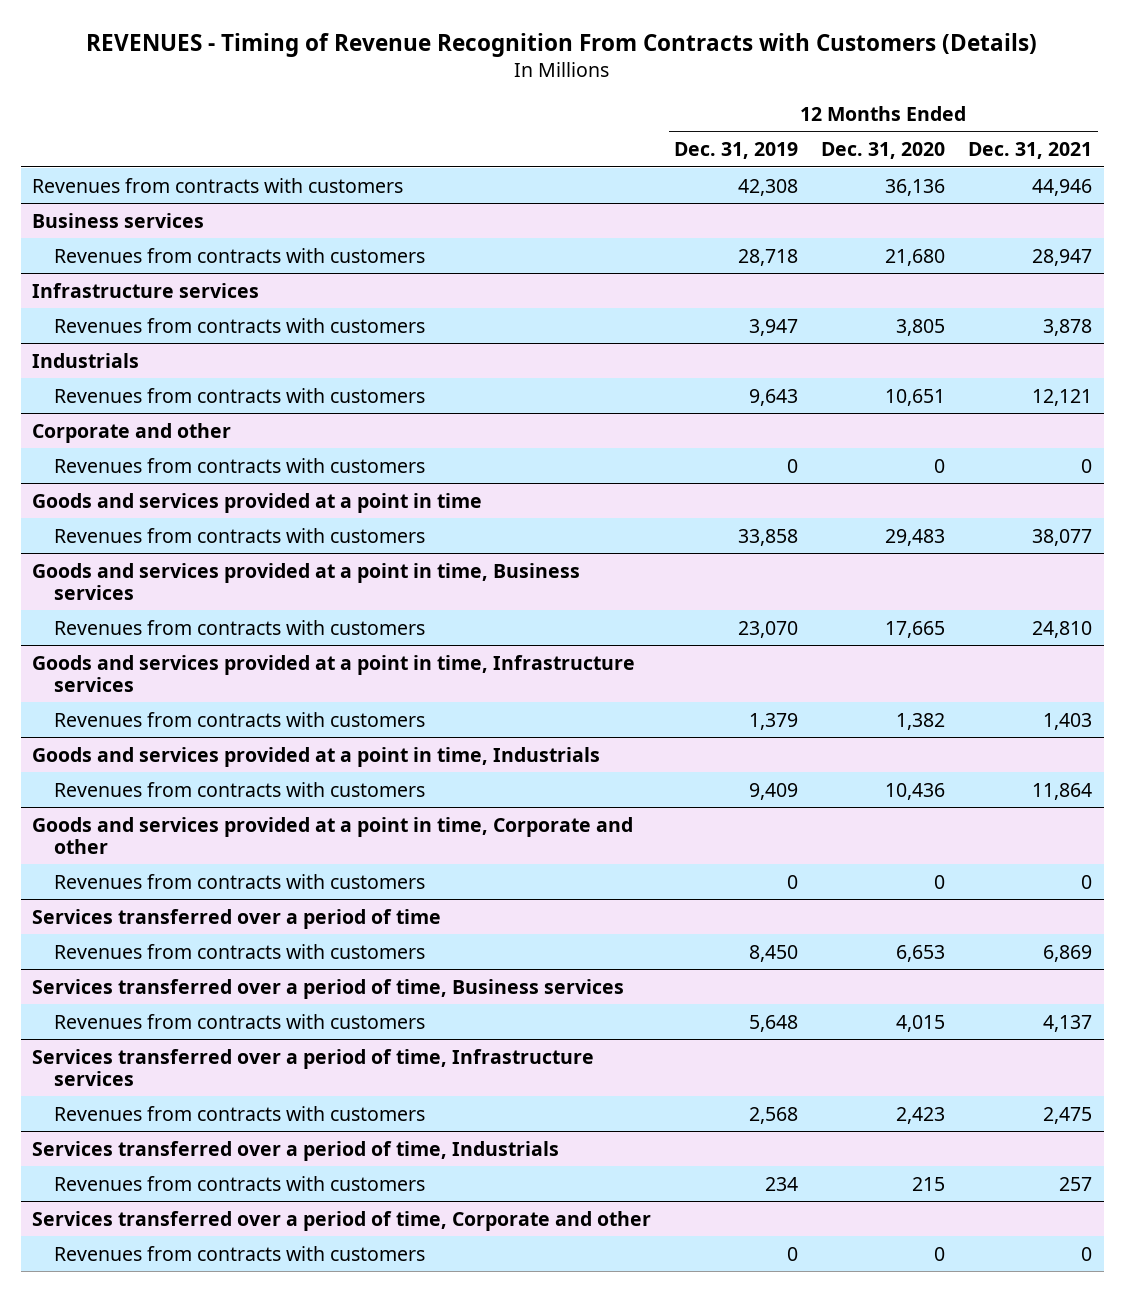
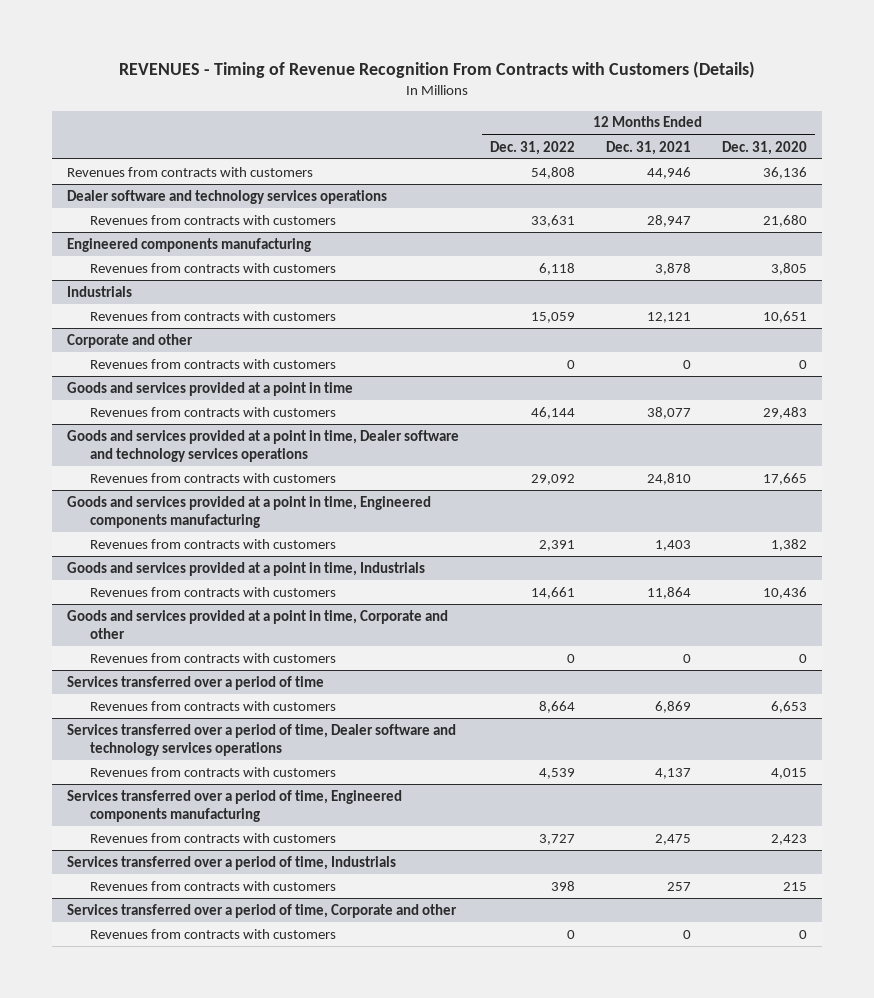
- | 12 Months Ended Dec. 31, 2019 | 12 Months Ended Dec. 31, 2020 | 12 Months Ended Dec. 31, 2021
+ | 12 Months Ended Dec. 31, 2022 | 12 Months Ended Dec. 31, 2021 | 12 Months Ended Dec. 31, 2020
- Business services
+ Dealer software and technology services operations
- Infrastructure services
+ Engineered components manufacturing
- Goods and services provided at a point in time, Business services
+ Goods and services provided at a point in time, Dealer software and technology services operations
- Goods and services provided at a point in time, Infrastructure services
+ Goods and services provided at a point in time, Engineered components manufacturing
- Services transferred over a period of time, Business services
+ Services transferred over a period of time, Dealer software and technology services operations
- Services transferred over a period of time, Infrastructure services
+ Services transferred over a period of time, Engineered components manufacturing

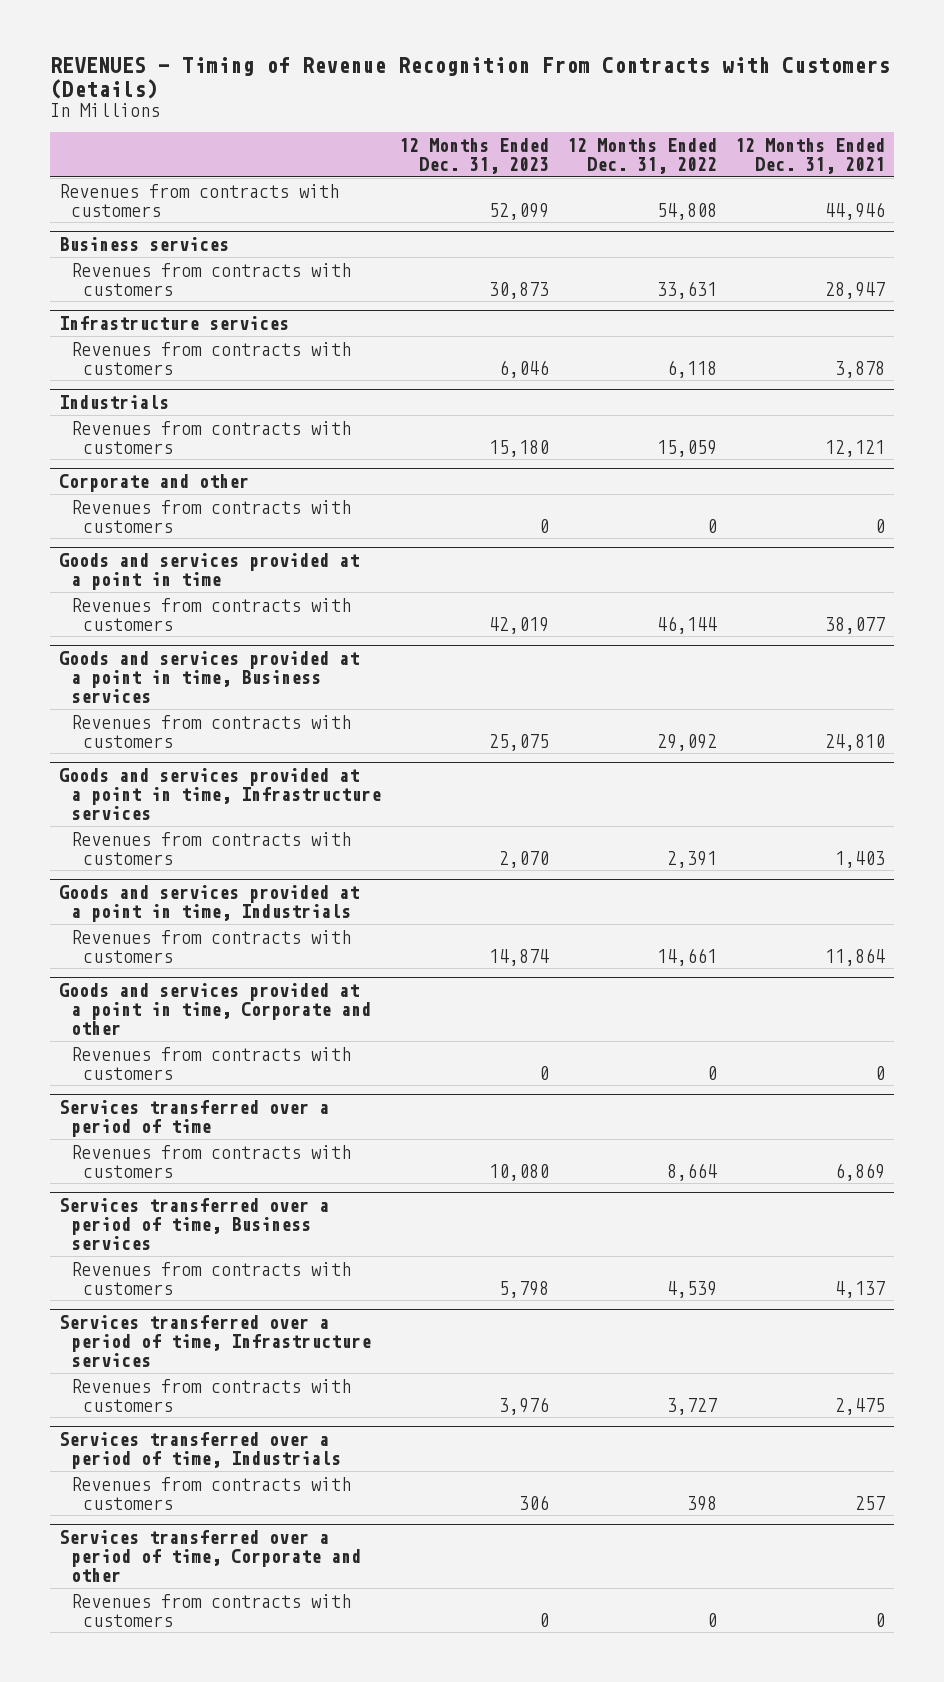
- | 12 Months Ended Dec. 31, 2022 | 12 Months Ended Dec. 31, 2021 | 12 Months Ended Dec. 31, 2020
+ | 12 Months Ended Dec. 31, 2023 | 12 Months Ended Dec. 31, 2022 | 12 Months Ended Dec. 31, 2021
- Dealer software and technology services operations
+ Business services
- Engineered components manufacturing
+ Infrastructure services
- Goods and services provided at a point in time, Dealer software and technology services operations
+ Goods and services provided at a point in time, Business services
- Goods and services provided at a point in time, Engineered components manufacturing
+ Goods and services provided at a point in time, Infrastructure services
- Services transferred over a period of time, Dealer software and technology services operations
+ Services transferred over a period of time, Business services
- Services transferred over a period of time, Engineered components manufacturing
+ Services transferred over a period of time, Infrastructure services

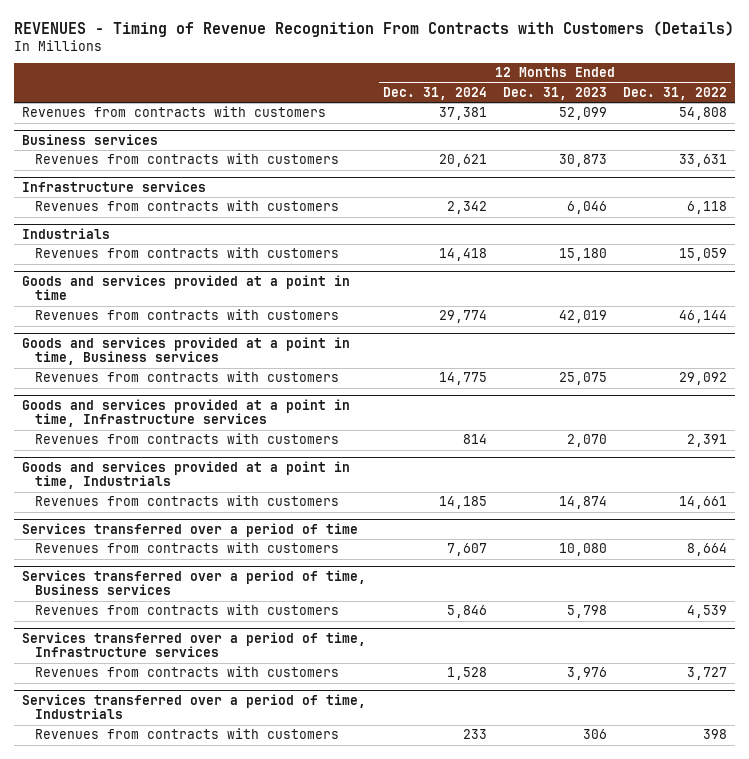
- | 12 Months Ended Dec. 31, 2023 | 12 Months Ended Dec. 31, 2022 | 12 Months Ended Dec. 31, 2021
+ | 12 Months Ended Dec. 31, 2024 | 12 Months Ended Dec. 31, 2023 | 12 Months Ended Dec. 31, 2022
- Corporate and other
- Revenues from contracts with customers | 0 | 0 | 0
- Goods and services provided at a point in time, Corporate and other
- Revenues from contracts with customers | 0 | 0 | 0
- Services transferred over a period of time, Corporate and other
- Revenues from contracts with customers | 0 | 0 | 0

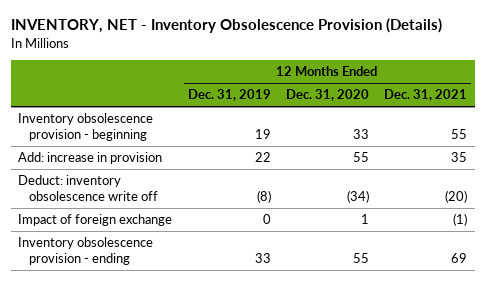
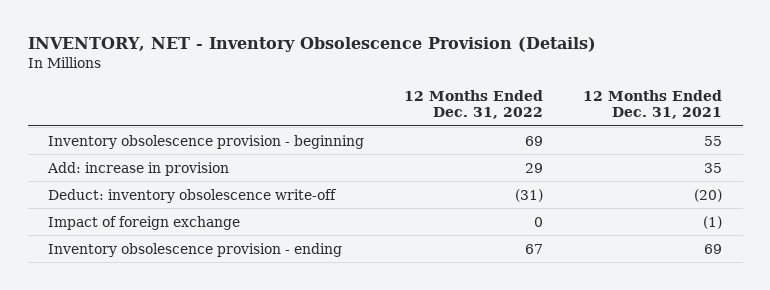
- | 12 Months Ended Dec. 31, 2019 | 12 Months Ended Dec. 31, 2020 | 12 Months Ended Dec. 31, 2021
+ | 12 Months Ended Dec. 31, 2022 | 12 Months Ended Dec. 31, 2021
- Deduct: inventory obsolescence write off | (8) | (34) | (20)
+ Deduct: inventory obsolescence write-off | (31) | (20)

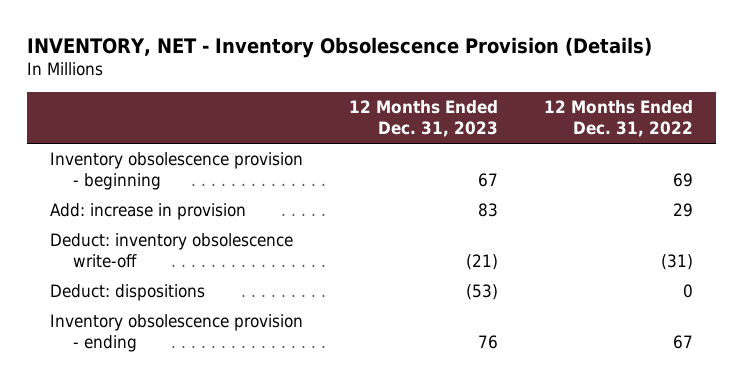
- | 12 Months Ended Dec. 31, 2022 | 12 Months Ended Dec. 31, 2021
+ | 12 Months Ended Dec. 31, 2023 | 12 Months Ended Dec. 31, 2022
- Impact of foreign exchange | 0 | (1)
+ Deduct: dispositions | (53) | 0

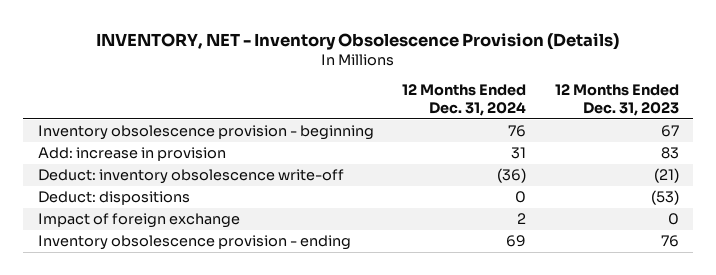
- | 12 Months Ended Dec. 31, 2023 | 12 Months Ended Dec. 31, 2022
+ | 12 Months Ended Dec. 31, 2024 | 12 Months Ended Dec. 31, 2023
+ Impact of foreign exchange | 2 | 0

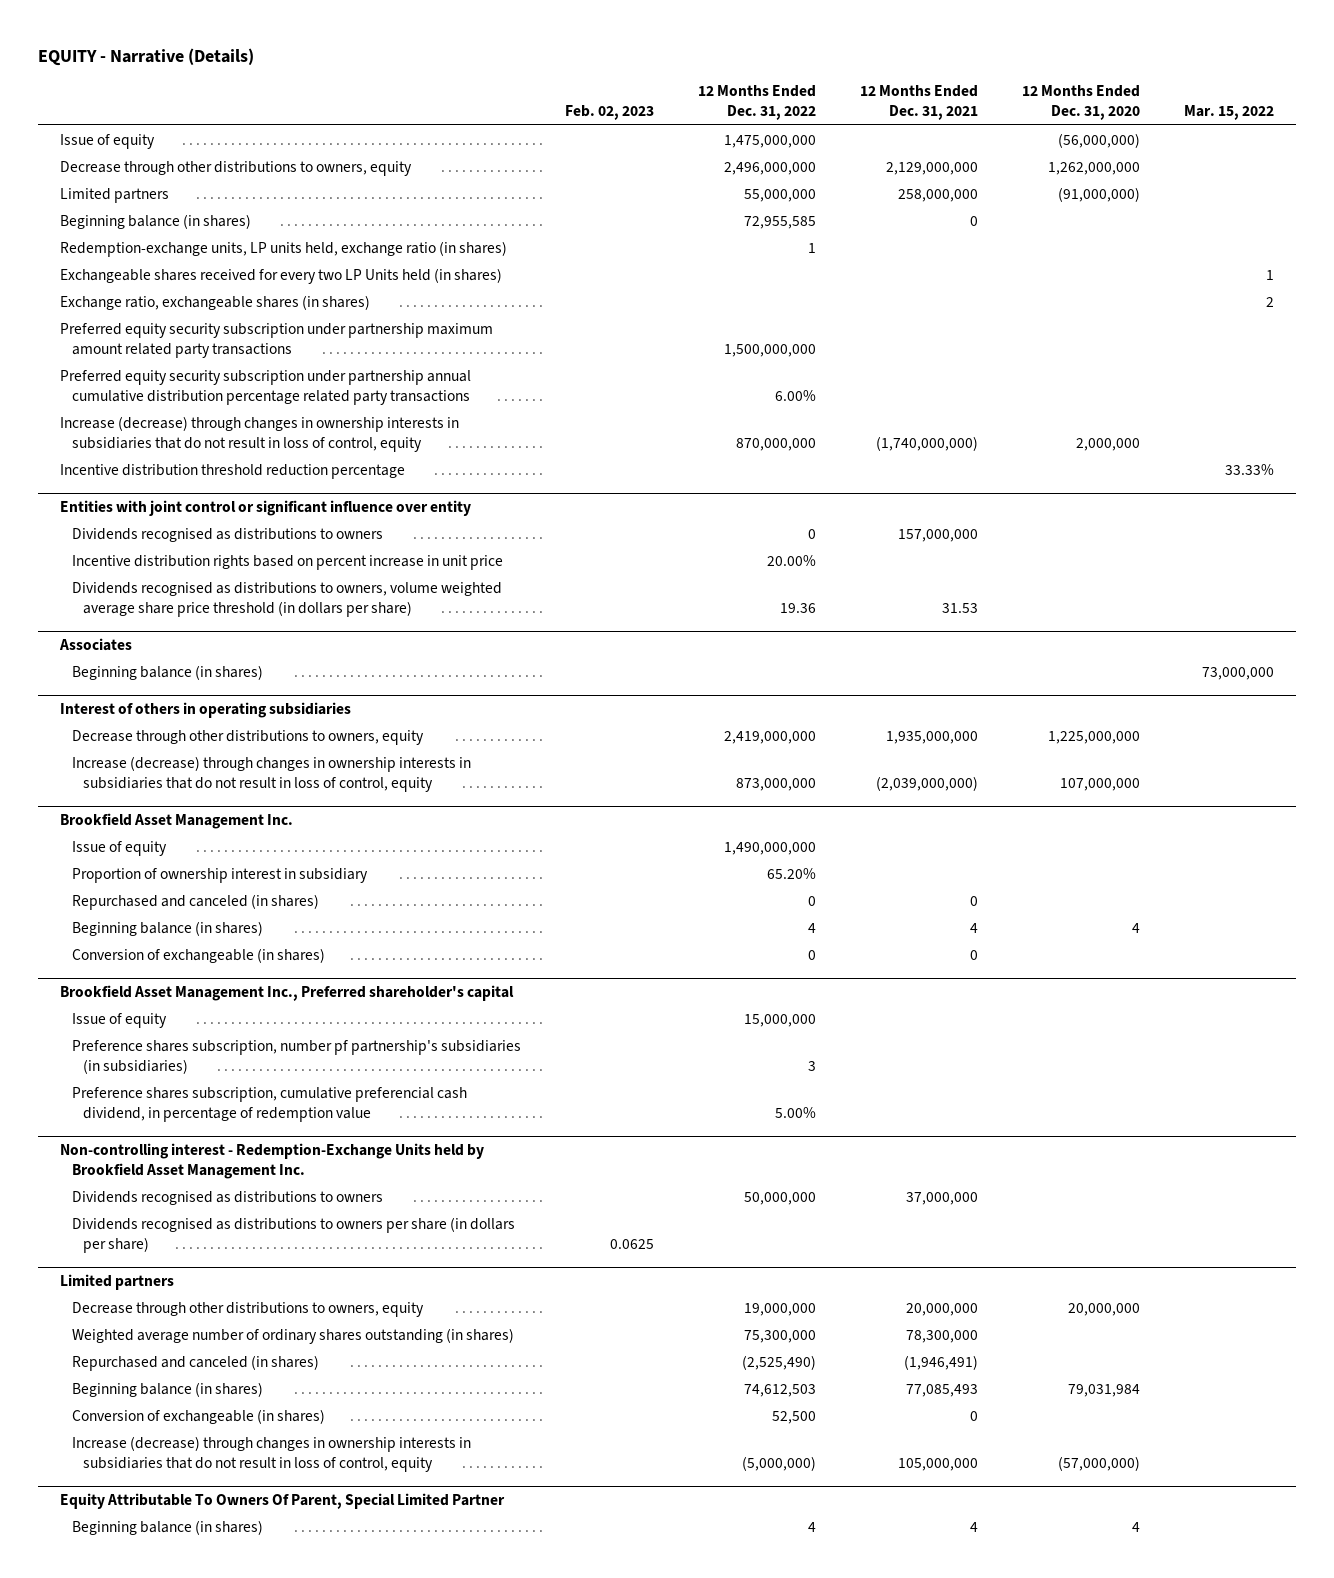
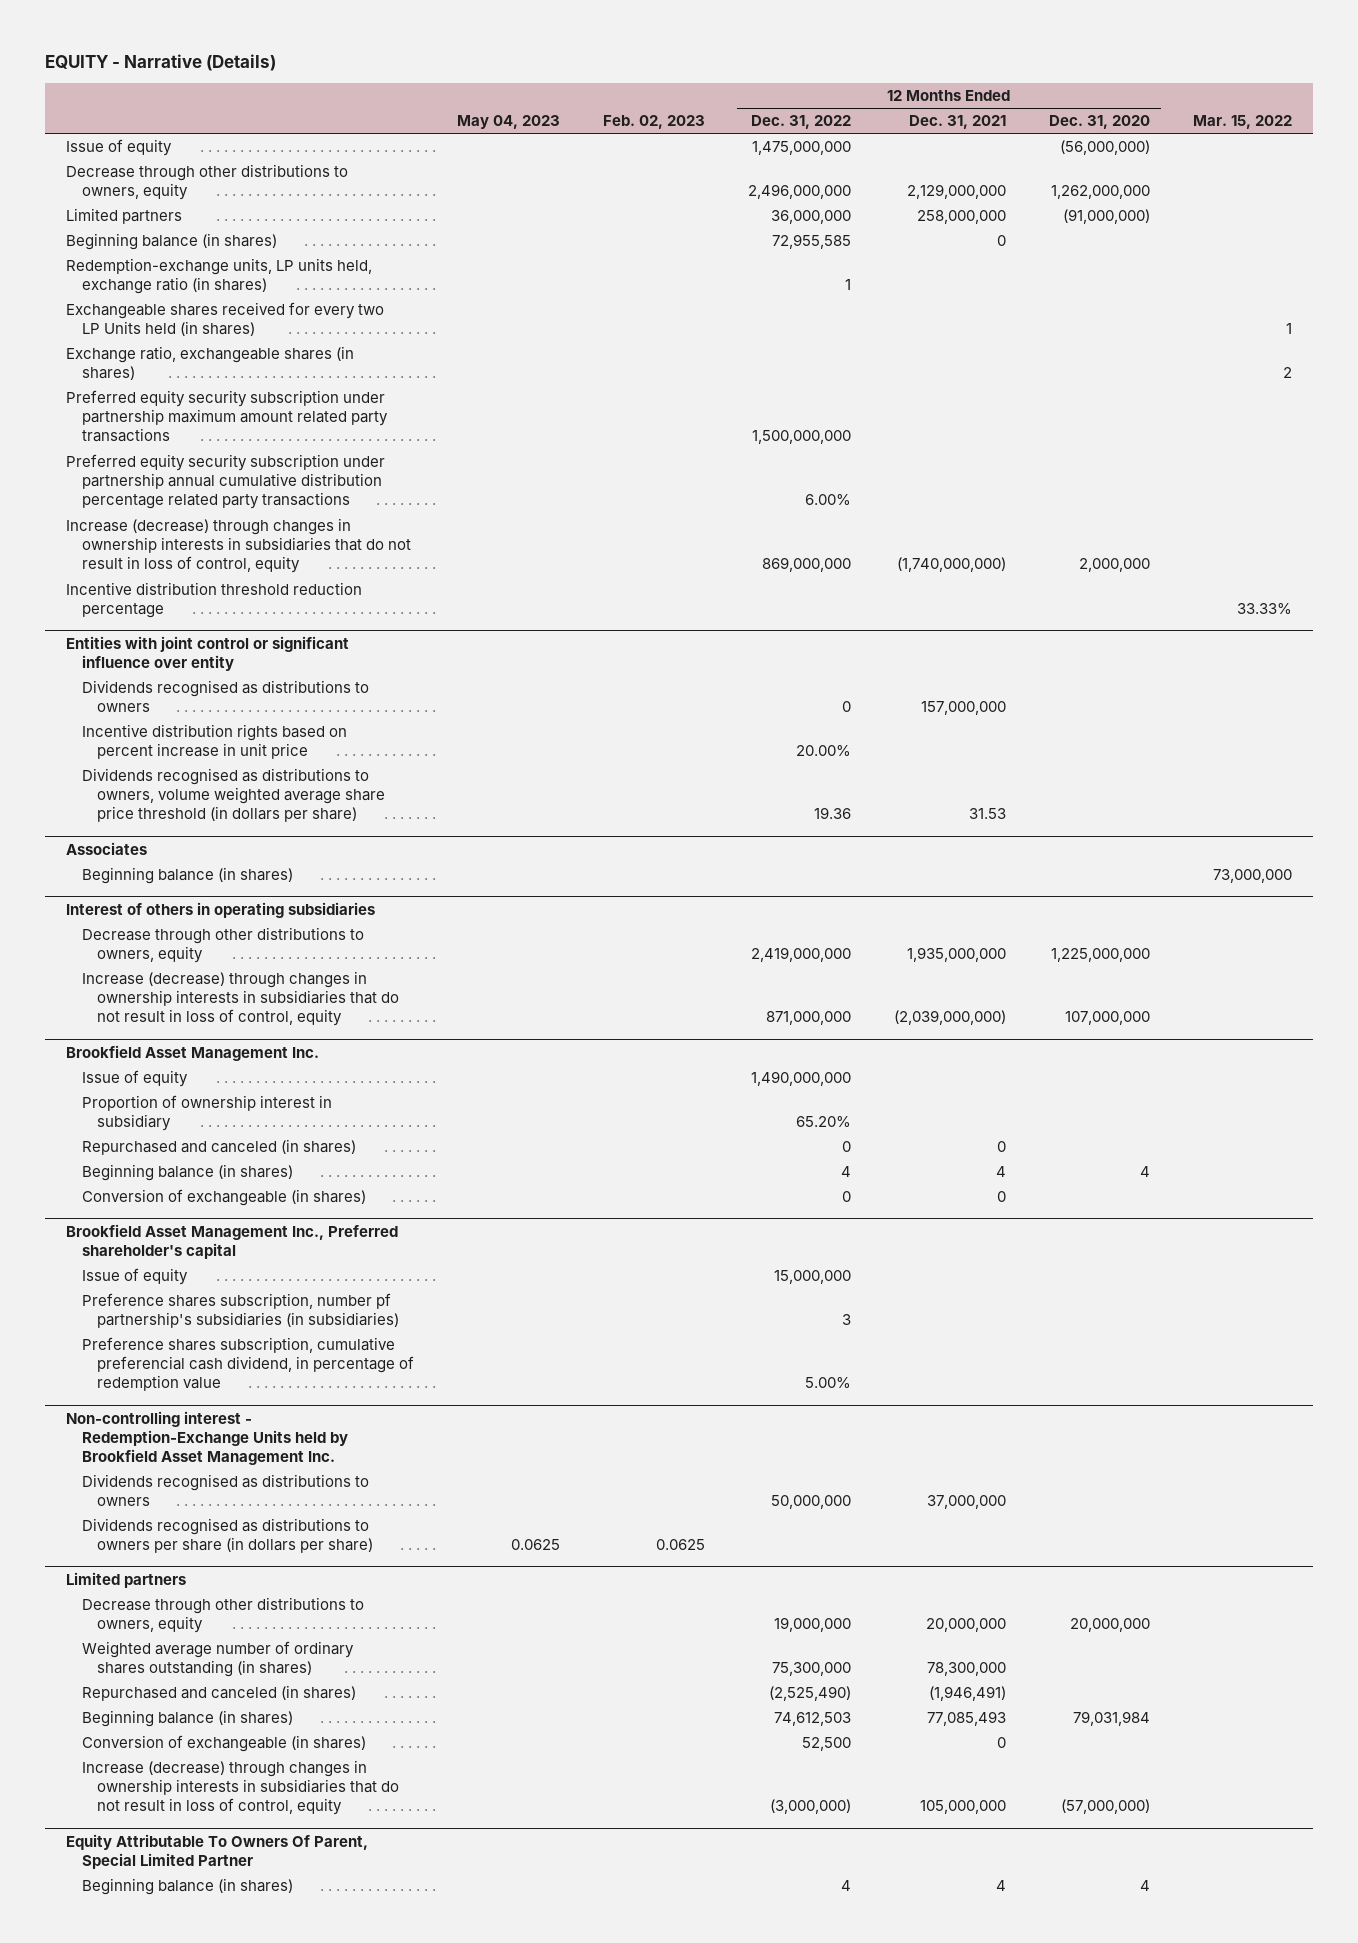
- | Feb. 02, 2023 | 12 Months Ended Dec. 31, 2022 | 12 Months Ended Dec. 31, 2021 | 12 Months Ended Dec. 31, 2020 | Mar. 15, 2022
+ | May 04, 2023 | Feb. 02, 2023 | 12 Months Ended Dec. 31, 2022 | 12 Months Ended Dec. 31, 2021 | 12 Months Ended Dec. 31, 2020 | Mar. 15, 2022
- Limited partners | | 55,000,000 | 258,000,000 | (91,000,000) |
+ Limited partners | | | 36,000,000 | 258,000,000 | (91,000,000) |
- Increase (decrease) through changes in ownership interests in subsidiaries that do not result in loss of control, equity | | 870,000,000 | (1,740,000,000) | 2,000,000 |
+ Increase (decrease) through changes in ownership interests in subsidiaries that do not result in loss of control, equity | | | 869,000,000 | (1,740,000,000) | 2,000,000 |
@ Interest of others in operating subsidiaries
- Increase (decrease) through changes in ownership interests in subsidiaries that do not result in loss of control, equity | | 873,000,000 | (2,039,000,000) | 107,000,000 |
+ Increase (decrease) through changes in ownership interests in subsidiaries that do not result in loss of control, equity | | | 871,000,000 | (2,039,000,000) | 107,000,000 |
@ Limited partners
- Increase (decrease) through changes in ownership interests in subsidiaries that do not result in loss of control, equity | | (5,000,000) | 105,000,000 | (57,000,000) |
+ Increase (decrease) through changes in ownership interests in subsidiaries that do not result in loss of control, equity | | | (3,000,000) | 105,000,000 | (57,000,000) |

